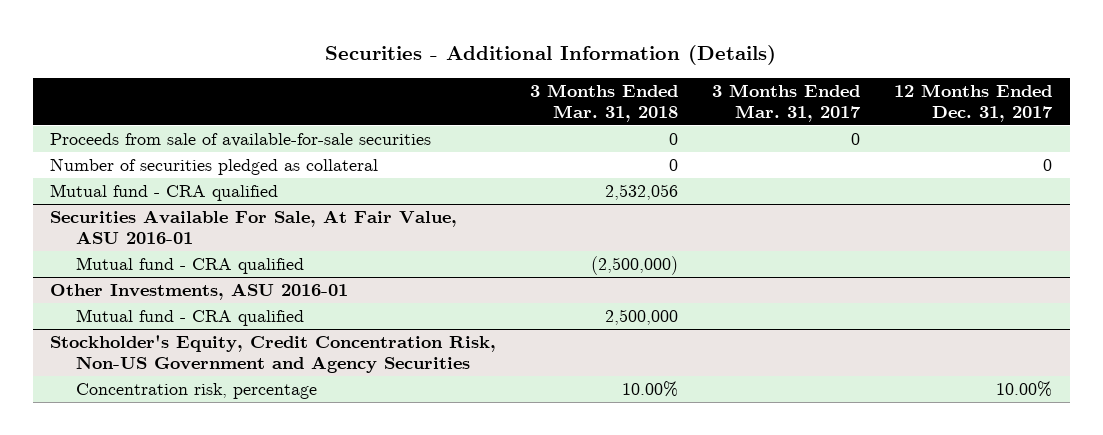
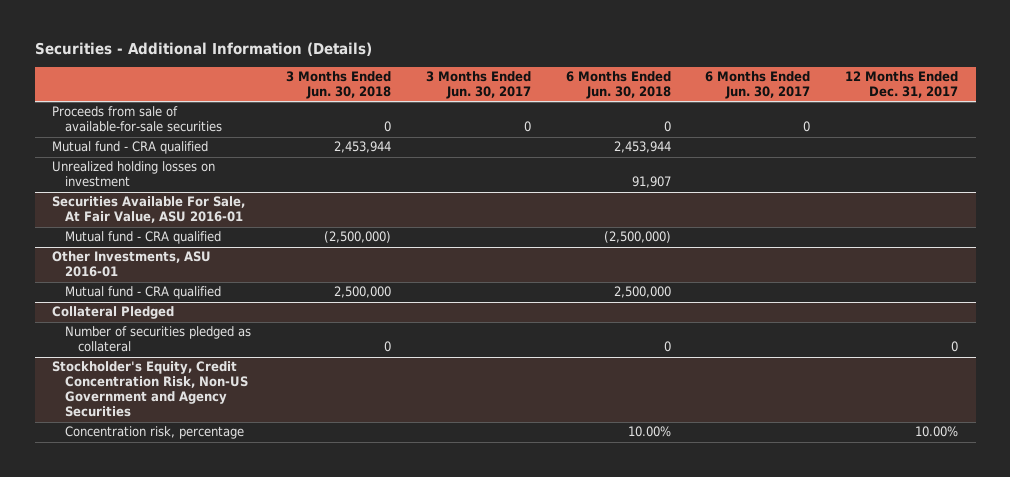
- | 3 Months Ended Mar. 31, 2018 | 3 Months Ended Mar. 31, 2017 | 12 Months Ended Dec. 31, 2017
+ | 3 Months Ended Jun. 30, 2018 | 3 Months Ended Jun. 30, 2017 | 6 Months Ended Jun. 30, 2018 | 6 Months Ended Jun. 30, 2017 | 12 Months Ended Dec. 31, 2017
- Number of securities pledged as collateral | 0 | | 0
+ Unrealized holding losses on investment | | | 91,907 | |
+ Collateral Pledged
+ Number of securities pledged as collateral | 0 | | 0 | | 0

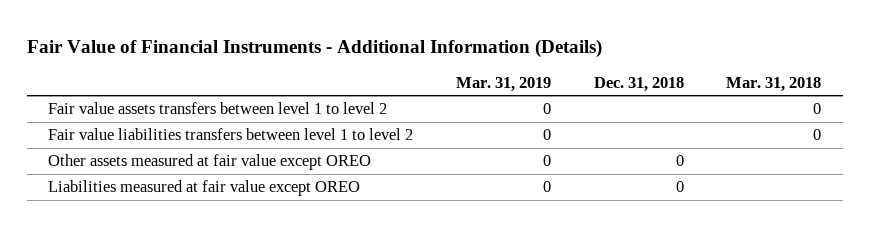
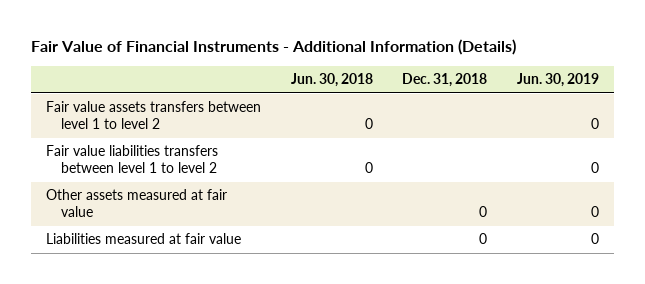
- | Mar. 31, 2019 | Dec. 31, 2018 | Mar. 31, 2018
+ | Jun. 30, 2018 | Dec. 31, 2018 | Jun. 30, 2019
- Other assets measured at fair value except OREO | 0 | 0 |
- Liabilities measured at fair value except OREO | 0 | 0 |
+ Other assets measured at fair value | | 0 | 0
+ Liabilities measured at fair value | | 0 | 0

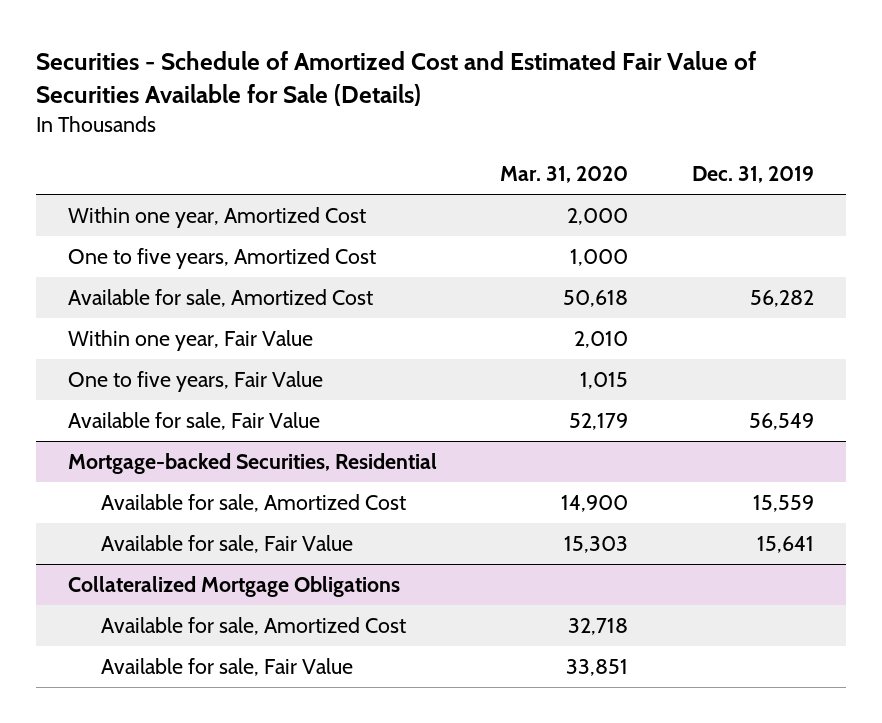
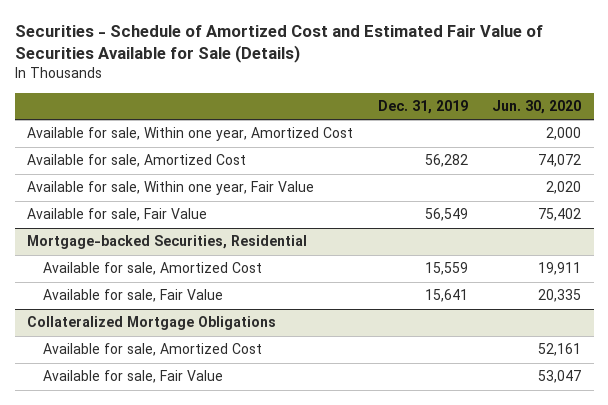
- | Mar. 31, 2020 | Dec. 31, 2019
+ | Dec. 31, 2019 | Jun. 30, 2020
- Within one year, Amortized Cost | 2,000 |
- One to five years, Amortized Cost | 1,000 |
+ Available for sale, Within one year, Amortized Cost | | 2,000
- Within one year, Fair Value | 2,010 |
- One to five years, Fair Value | 1,015 |
+ Available for sale, Within one year, Fair Value | | 2,020

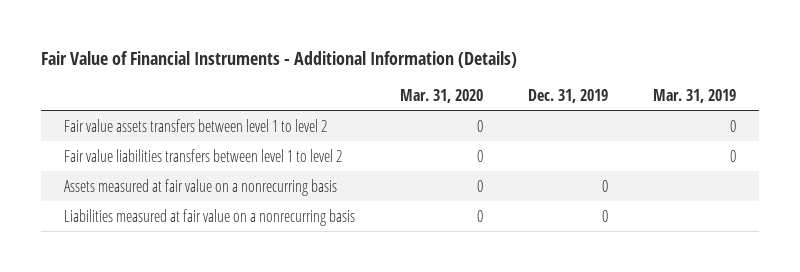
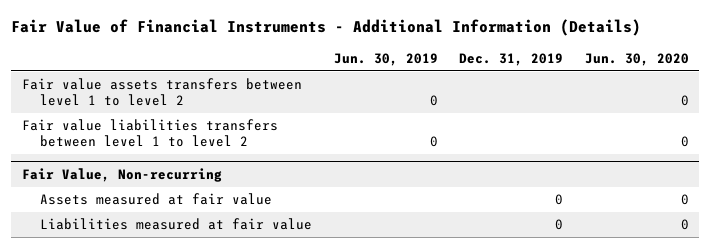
- | Mar. 31, 2020 | Dec. 31, 2019 | Mar. 31, 2019
+ | Jun. 30, 2019 | Dec. 31, 2019 | Jun. 30, 2020
- Assets measured at fair value on a nonrecurring basis | 0 | 0 |
- Liabilities measured at fair value on a nonrecurring basis | 0 | 0 |
+ Fair Value, Non-recurring
+ Assets measured at fair value | | 0 | 0
+ Liabilities measured at fair value | | 0 | 0

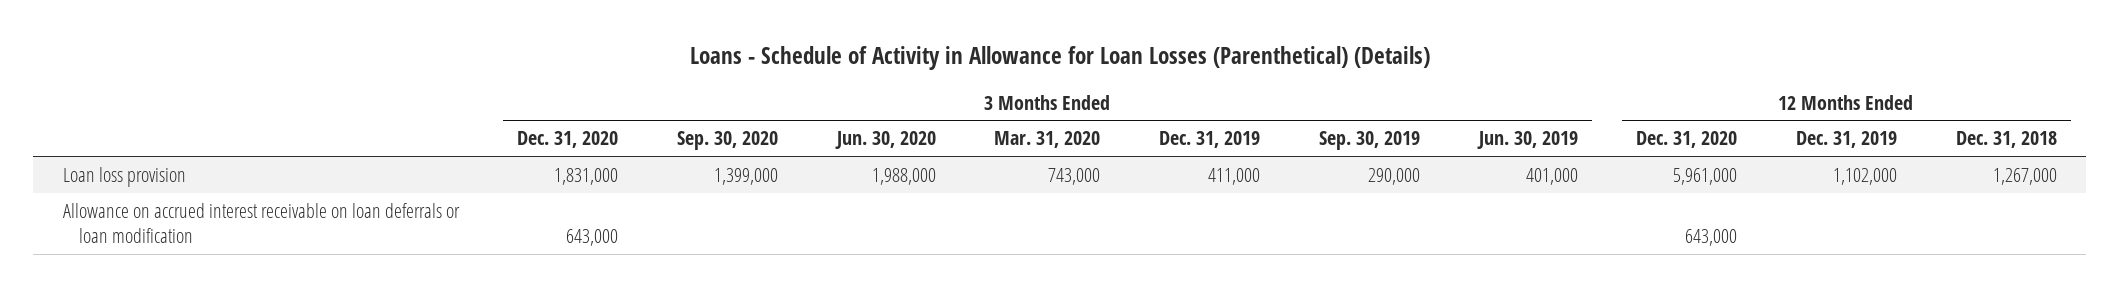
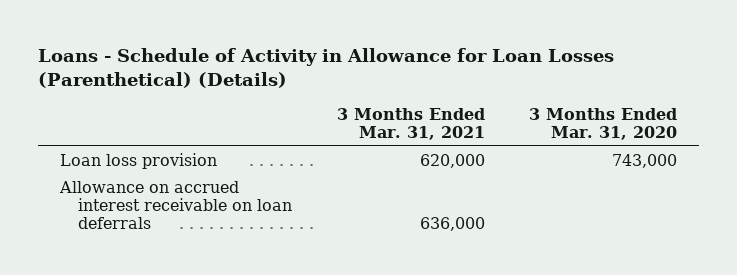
- | 3 Months Ended Dec. 31, 2020 | 3 Months Ended Sep. 30, 2020 | 3 Months Ended Jun. 30, 2020 | 3 Months Ended Mar. 31, 2020 | 3 Months Ended Dec. 31, 2019 | 3 Months Ended Sep. 30, 2019 | 3 Months Ended Jun. 30, 2019 | 12 Months Ended Dec. 31, 2020 | 12 Months Ended Dec. 31, 2019 | 12 Months Ended Dec. 31, 2018
+ | 3 Months Ended Mar. 31, 2021 | 3 Months Ended Mar. 31, 2020
- Allowance on accrued interest receivable on loan deferrals or loan modification | 643,000 | | | | | | | 643,000 | |
+ Allowance on accrued interest receivable on loan deferrals | 636,000 |

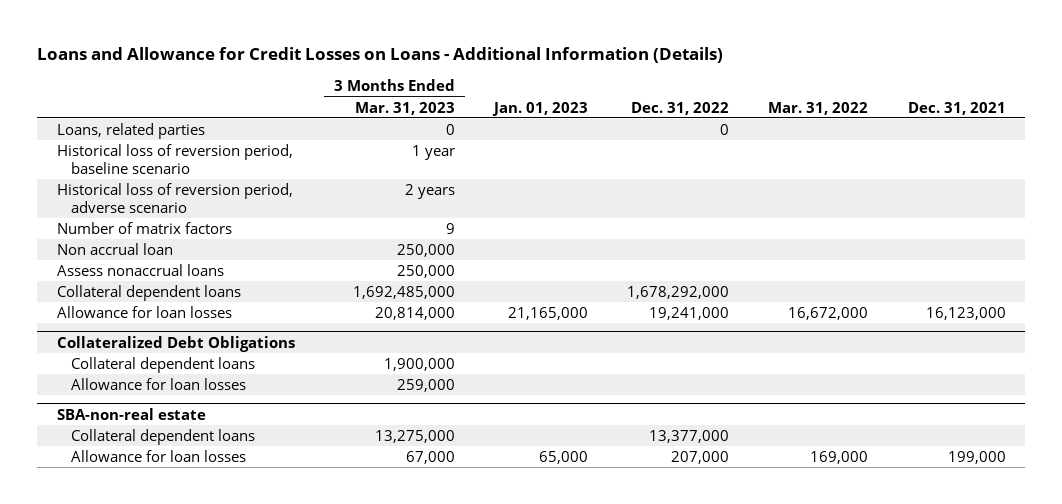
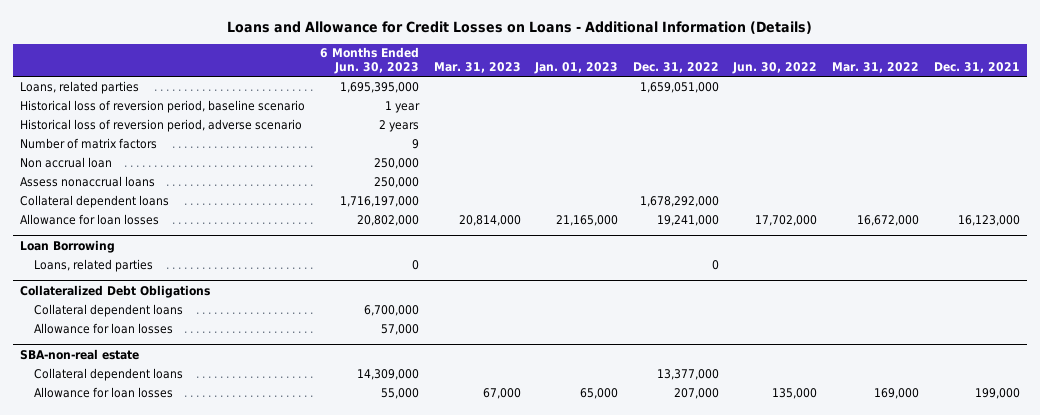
- | 3 Months Ended Mar. 31, 2023 | Jan. 01, 2023 | Dec. 31, 2022 | Mar. 31, 2022 | Dec. 31, 2021
+ | 6 Months Ended Jun. 30, 2023 | Mar. 31, 2023 | Jan. 01, 2023 | Dec. 31, 2022 | Jun. 30, 2022 | Mar. 31, 2022 | Dec. 31, 2021
- Loans, related parties | 0 | | 0 | |
+ Loans, related parties | 1,695,395,000 | | | 1,659,051,000 | | |
+ Loan Borrowing
+ Loans, related parties | 0 | | | 0 | | |

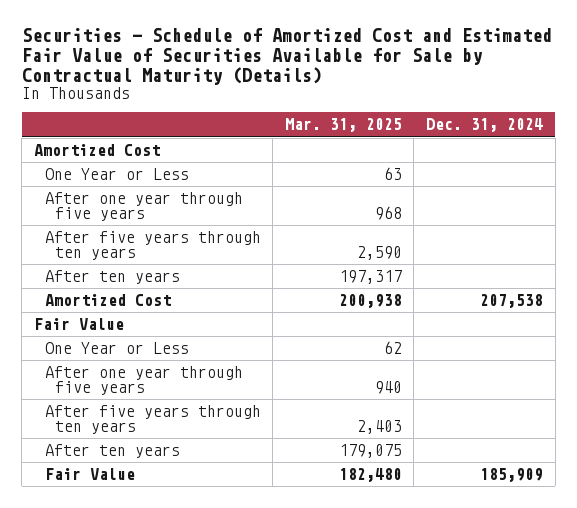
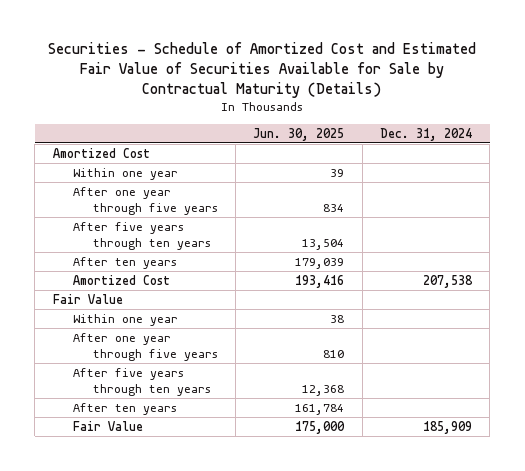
- | Mar. 31, 2025 | Dec. 31, 2024
+ | Jun. 30, 2025 | Dec. 31, 2024
- One Year or Less | 63 |
+ Within one year | 39 |
- One Year or Less | 62 |
+ Within one year | 38 |

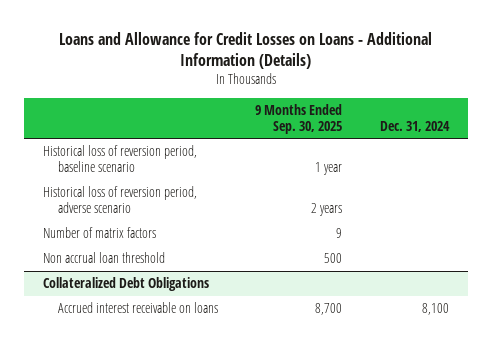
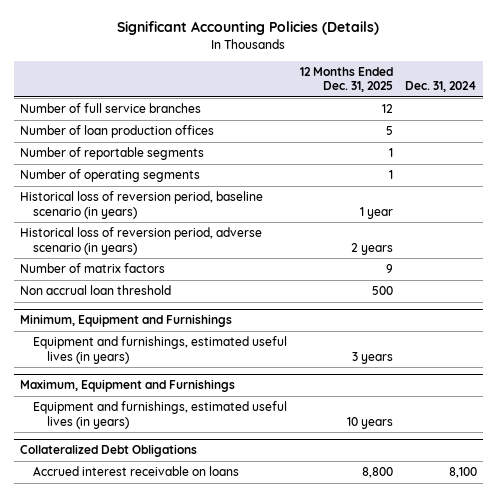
- Loans and Allowance for Credit Losses on Loans - Additional Information (Details)
+ Significant Accounting Policies (Details)
- | 9 Months Ended Sep. 30, 2025 | Dec. 31, 2024
+ | 12 Months Ended Dec. 31, 2025 | Dec. 31, 2024
- Historical loss of reversion period, baseline scenario | 1 year |
- Historical loss of reversion period, adverse scenario | 2 years |
+ Number of full service branches | 12 |
+ Number of loan production offices | 5 |
+ Number of reportable segments | 1 |
+ Number of operating segments | 1 |
+ Historical loss of reversion period, baseline scenario (in years) | 1 year |
+ Historical loss of reversion period, adverse scenario (in years) | 2 years |
+ Minimum, Equipment and Furnishings
+ Equipment and furnishings, estimated useful lives (in years) | 3 years |
+ Maximum, Equipment and Furnishings
+ Equipment and furnishings, estimated useful lives (in years) | 10 years |

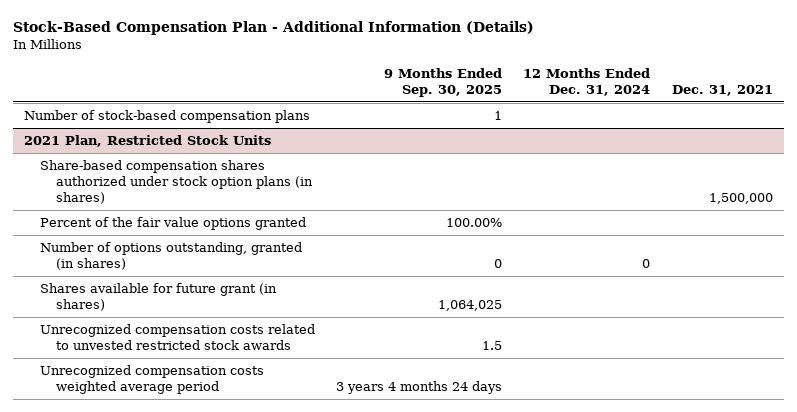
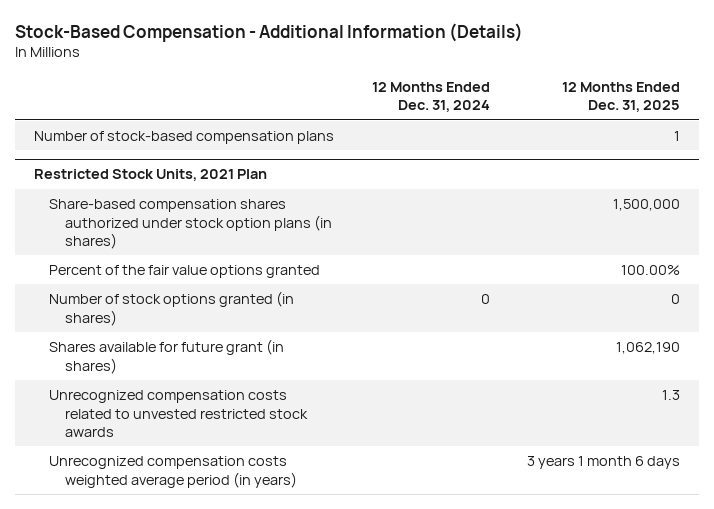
- Stock-Based Compensation Plan - Additional Information (Details)
+ Stock-Based Compensation - Additional Information (Details)
- | 9 Months Ended Sep. 30, 2025 | 12 Months Ended Dec. 31, 2024 | Dec. 31, 2021
+ | 12 Months Ended Dec. 31, 2024 | 12 Months Ended Dec. 31, 2025
- 2021 Plan, Restricted Stock Units
+ Restricted Stock Units, 2021 Plan
- Number of options outstanding, granted (in shares) | 0 | 0 |
+ Number of stock options granted (in shares) | 0 | 0
- Unrecognized compensation costs weighted average period | 3 years 4 months 24 days | |
+ Unrecognized compensation costs weighted average period (in years) | | 3 years 1 month 6 days

